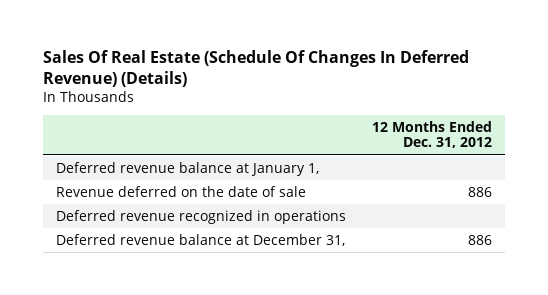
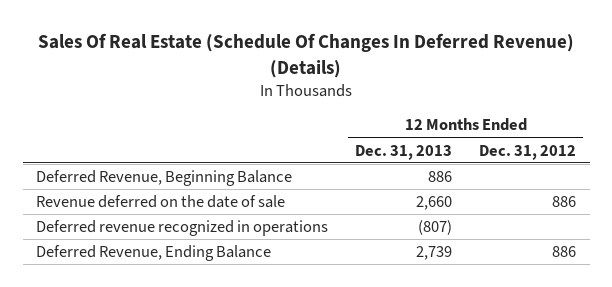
- | 12 Months Ended Dec. 31, 2012
+ | 12 Months Ended Dec. 31, 2013 | 12 Months Ended Dec. 31, 2012
- Deferred revenue balance at January 1,
+ Deferred Revenue, Beginning Balance | 886 |
- Deferred revenue balance at December 31, | 886
+ Deferred Revenue, Ending Balance | 2,739 | 886

